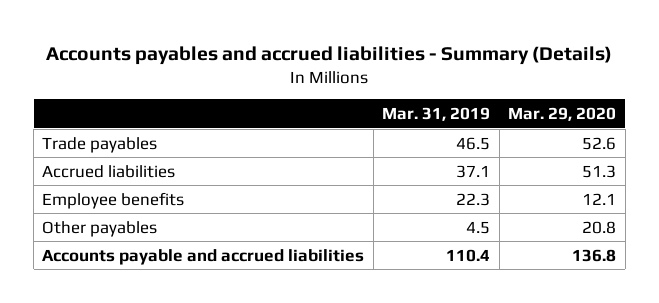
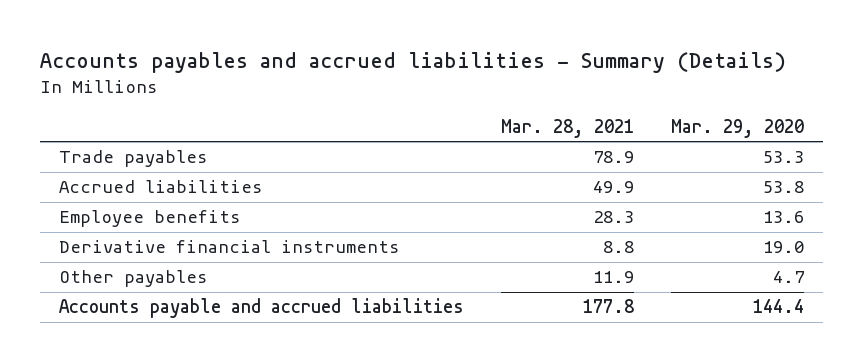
- | Mar. 31, 2019 | Mar. 29, 2020
+ | Mar. 28, 2021 | Mar. 29, 2020
- Trade payables | 46.5 | 52.6
- Accrued liabilities | 37.1 | 51.3
- Employee benefits | 22.3 | 12.1
- Other payables | 4.5 | 20.8
- Accounts payable and accrued liabilities | 110.4 | 136.8
+ Trade payables | 78.9 | 53.3
+ Accrued liabilities | 49.9 | 53.8
+ Employee benefits | 28.3 | 13.6
+ Derivative financial instruments | 8.8 | 19.0
+ Other payables | 11.9 | 4.7
+ Accounts payable and accrued liabilities | 177.8 | 144.4

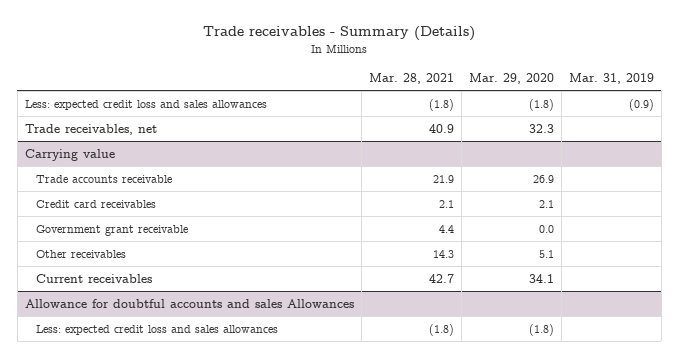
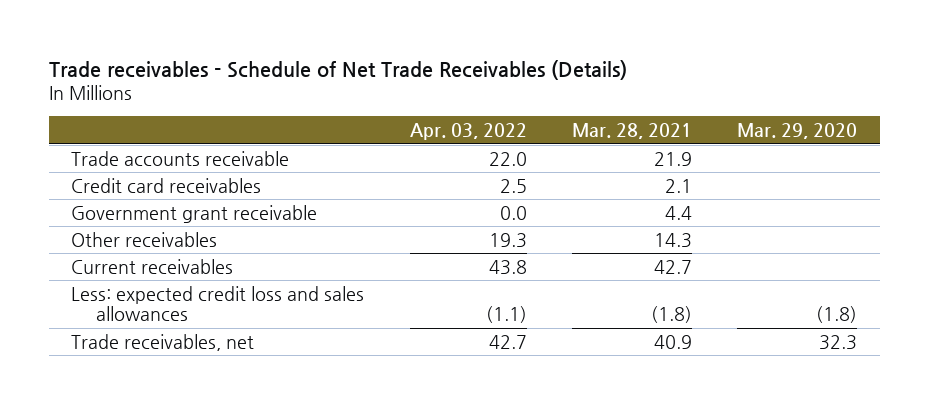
- Trade receivables - Summary (Details)
+ Trade receivables - Schedule of Net Trade Receivables (Details)
- | Mar. 28, 2021 | Mar. 29, 2020 | Mar. 31, 2019
+ | Apr. 03, 2022 | Mar. 28, 2021 | Mar. 29, 2020
+ Trade accounts receivable | 22.0 | 21.9 |
+ Credit card receivables | 2.5 | 2.1 |
+ Government grant receivable | 0.0 | 4.4 |
+ Other receivables | 19.3 | 14.3 |
+ Current receivables | 43.8 | 42.7 |
- Carrying value
- Trade accounts receivable | 21.9 | 26.9 |
- Credit card receivables | 2.1 | 2.1 |
- Government grant receivable | 4.4 | 0.0 |
- Other receivables | 14.3 | 5.1 |
- Current receivables | 42.7 | 34.1 |
- Allowance for doubtful accounts and sales Allowances
- Less: expected credit loss and sales allowances | (1.8) | (1.8) |

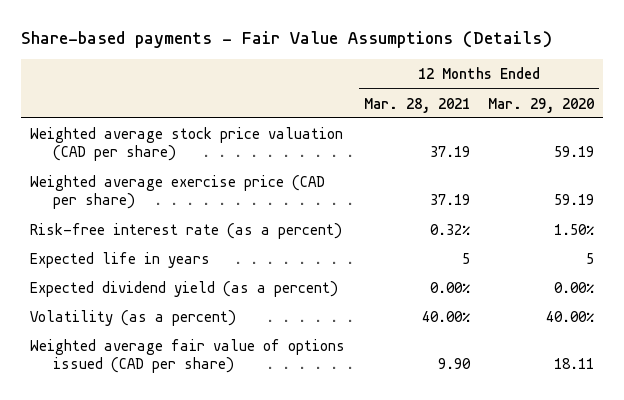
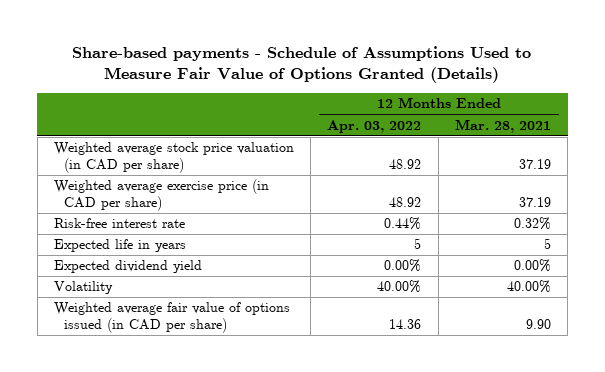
- Share-based payments - Fair Value Assumptions (Details)
+ Share-based payments - Schedule of Assumptions Used to Measure Fair Value of Options Granted (Details)
- | 12 Months Ended Mar. 28, 2021 | 12 Months Ended Mar. 29, 2020
+ | 12 Months Ended Apr. 03, 2022 | 12 Months Ended Mar. 28, 2021
- Weighted average stock price valuation (CAD per share) | 37.19 | 59.19
- Weighted average exercise price (CAD per share) | 37.19 | 59.19
- Risk-free interest rate (as a percent) | 0.32% | 1.50%
+ Weighted average stock price valuation (in CAD per share) | 48.92 | 37.19
+ Weighted average exercise price (in CAD per share) | 48.92 | 37.19
+ Risk-free interest rate | 0.44% | 0.32%
- Expected dividend yield (as a percent) | 0.00% | 0.00%
- Volatility (as a percent) | 40.00% | 40.00%
- Weighted average fair value of options issued (CAD per share) | 9.90 | 18.11
+ Expected dividend yield | 0.00% | 0.00%
+ Volatility | 40.00% | 40.00%
+ Weighted average fair value of options issued (in CAD per share) | 14.36 | 9.90

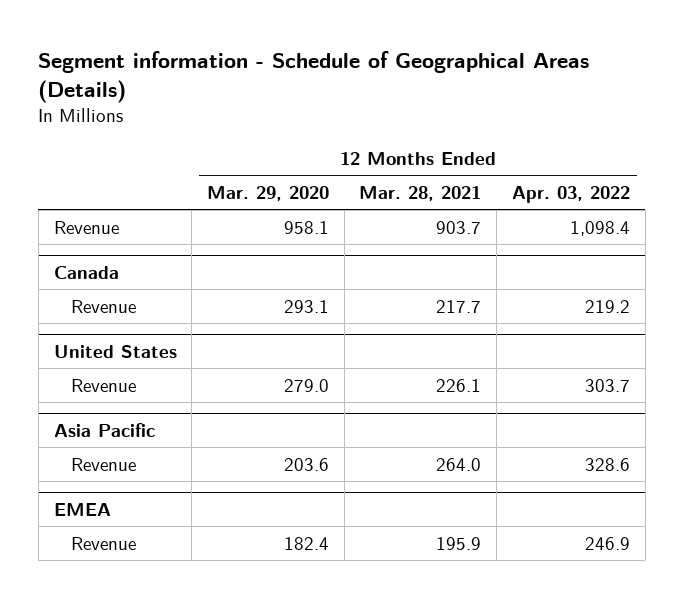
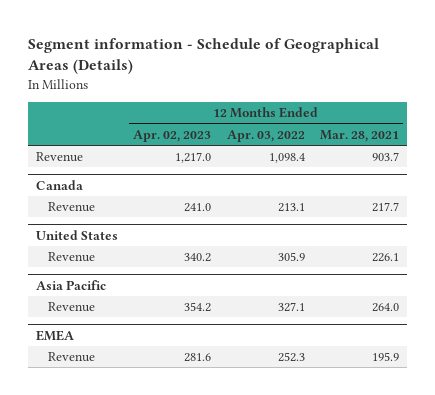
- | 12 Months Ended Mar. 29, 2020 | 12 Months Ended Mar. 28, 2021 | 12 Months Ended Apr. 03, 2022
+ | 12 Months Ended Apr. 02, 2023 | 12 Months Ended Apr. 03, 2022 | 12 Months Ended Mar. 28, 2021
@ Canada
- Revenue | 293.1 | 217.7 | 219.2
+ Revenue | 241.0 | 213.1 | 217.7
@ United States
- Revenue | 279.0 | 226.1 | 303.7
+ Revenue | 340.2 | 305.9 | 226.1
@ Asia Pacific
- Revenue | 203.6 | 264.0 | 328.6
+ Revenue | 354.2 | 327.1 | 264.0
@ EMEA
- Revenue | 182.4 | 195.9 | 246.9
+ Revenue | 281.6 | 252.3 | 195.9

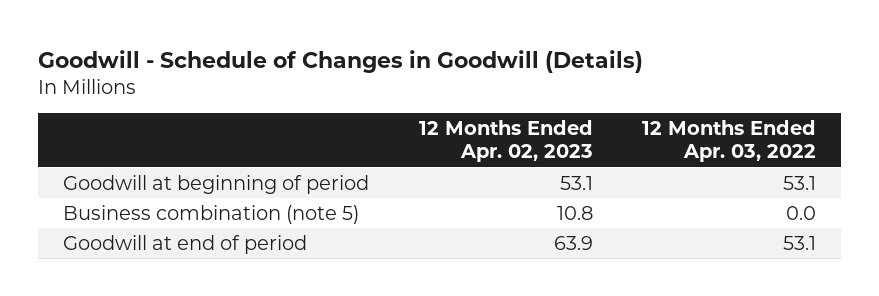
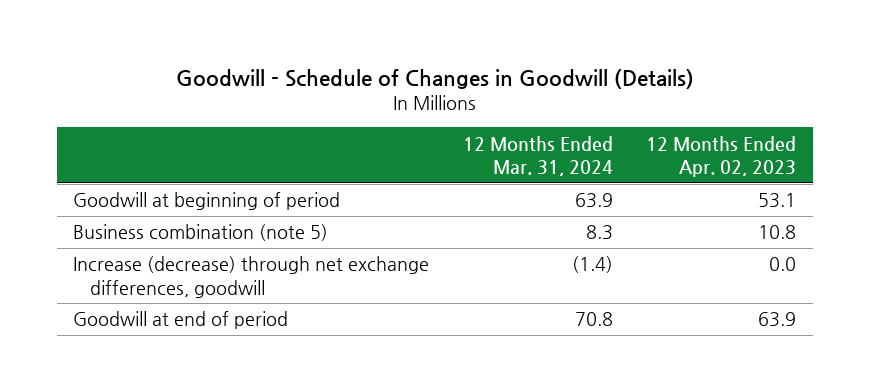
- | 12 Months Ended Apr. 02, 2023 | 12 Months Ended Apr. 03, 2022
+ | 12 Months Ended Mar. 31, 2024 | 12 Months Ended Apr. 02, 2023
+ Increase (decrease) through net exchange differences, goodwill | (1.4) | 0.0

